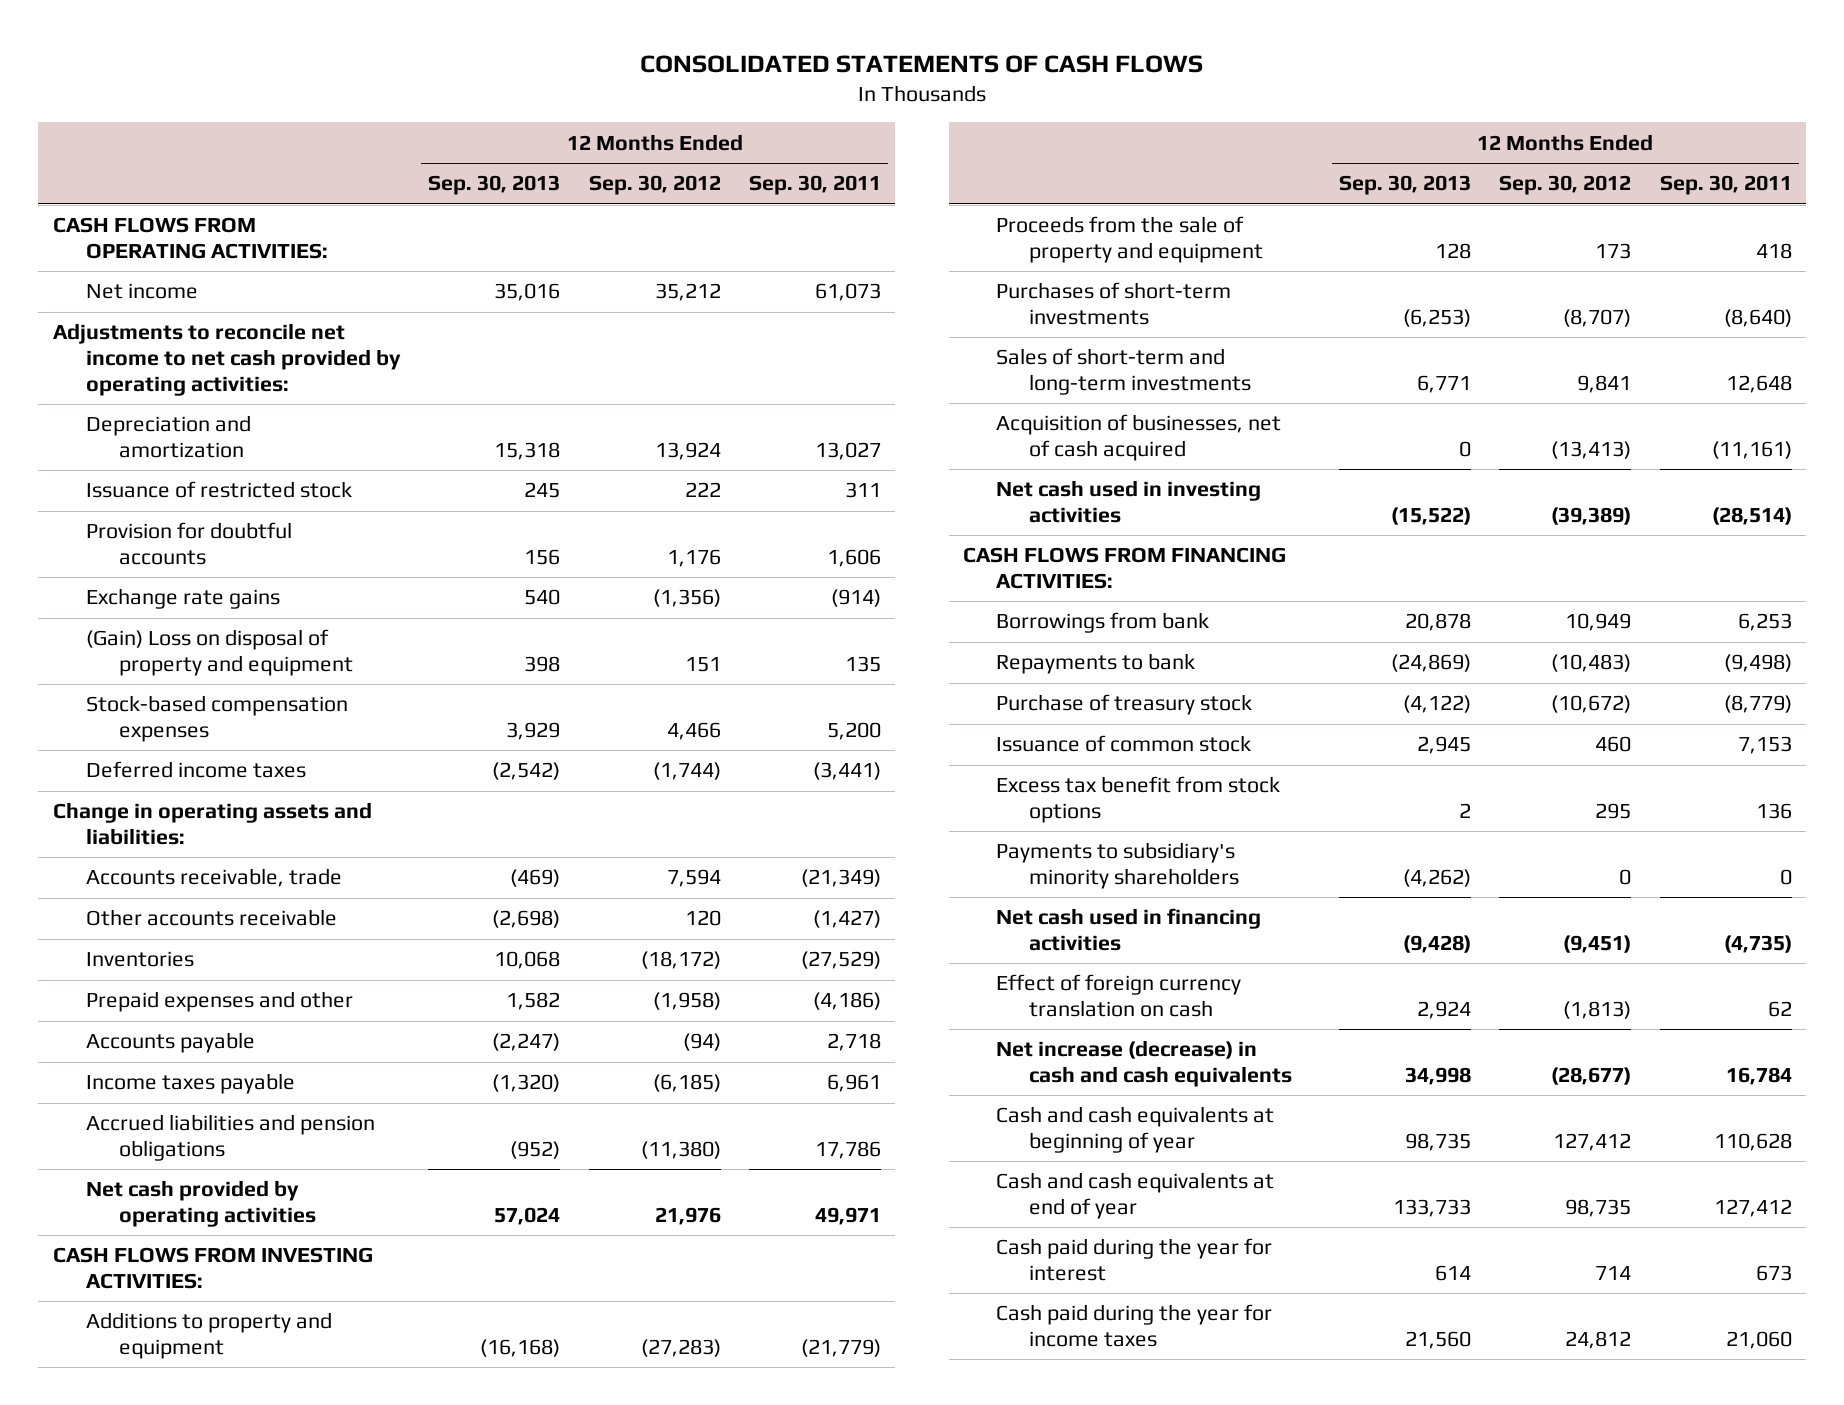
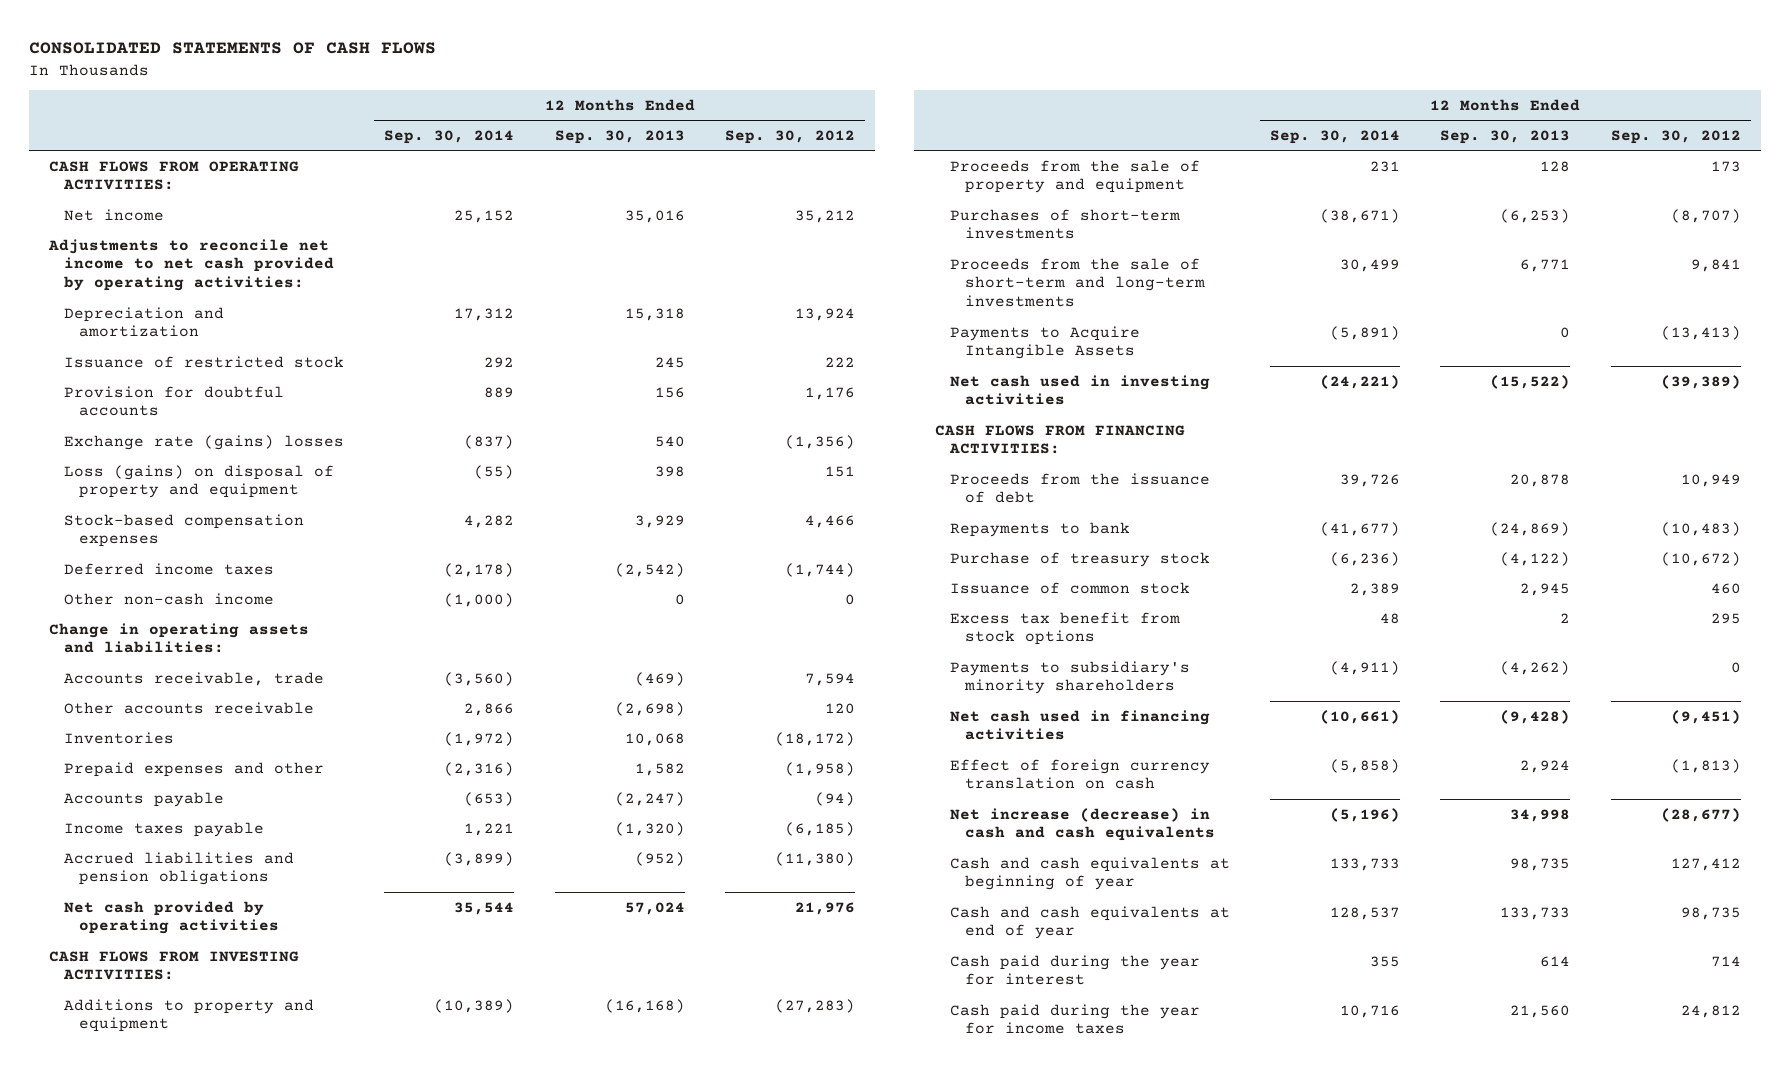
- | 12 Months Ended Sep. 30, 2013 | 12 Months Ended Sep. 30, 2012 | 12 Months Ended Sep. 30, 2011
+ | 12 Months Ended Sep. 30, 2014 | 12 Months Ended Sep. 30, 2013 | 12 Months Ended Sep. 30, 2012
- Exchange rate gains | 540 | (1,356) | (914)
- (Gain) Loss on disposal of property and equipment | 398 | 151 | 135
+ Exchange rate (gains) losses | (837) | 540 | (1,356)
+ Loss (gains) on disposal of property and equipment | (55) | 398 | 151
+ Other non-cash income | (1,000) | 0 | 0
- Sales of short-term and long-term investments | 6,771 | 9,841 | 12,648
- Acquisition of businesses, net of cash acquired | 0 | (13,413) | (11,161)
+ Proceeds from the sale of short-term and long-term investments | 30,499 | 6,771 | 9,841
+ Payments to Acquire Intangible Assets | (5,891) | 0 | (13,413)
- Borrowings from bank | 20,878 | 10,949 | 6,253
+ Proceeds from the issuance of debt | 39,726 | 20,878 | 10,949

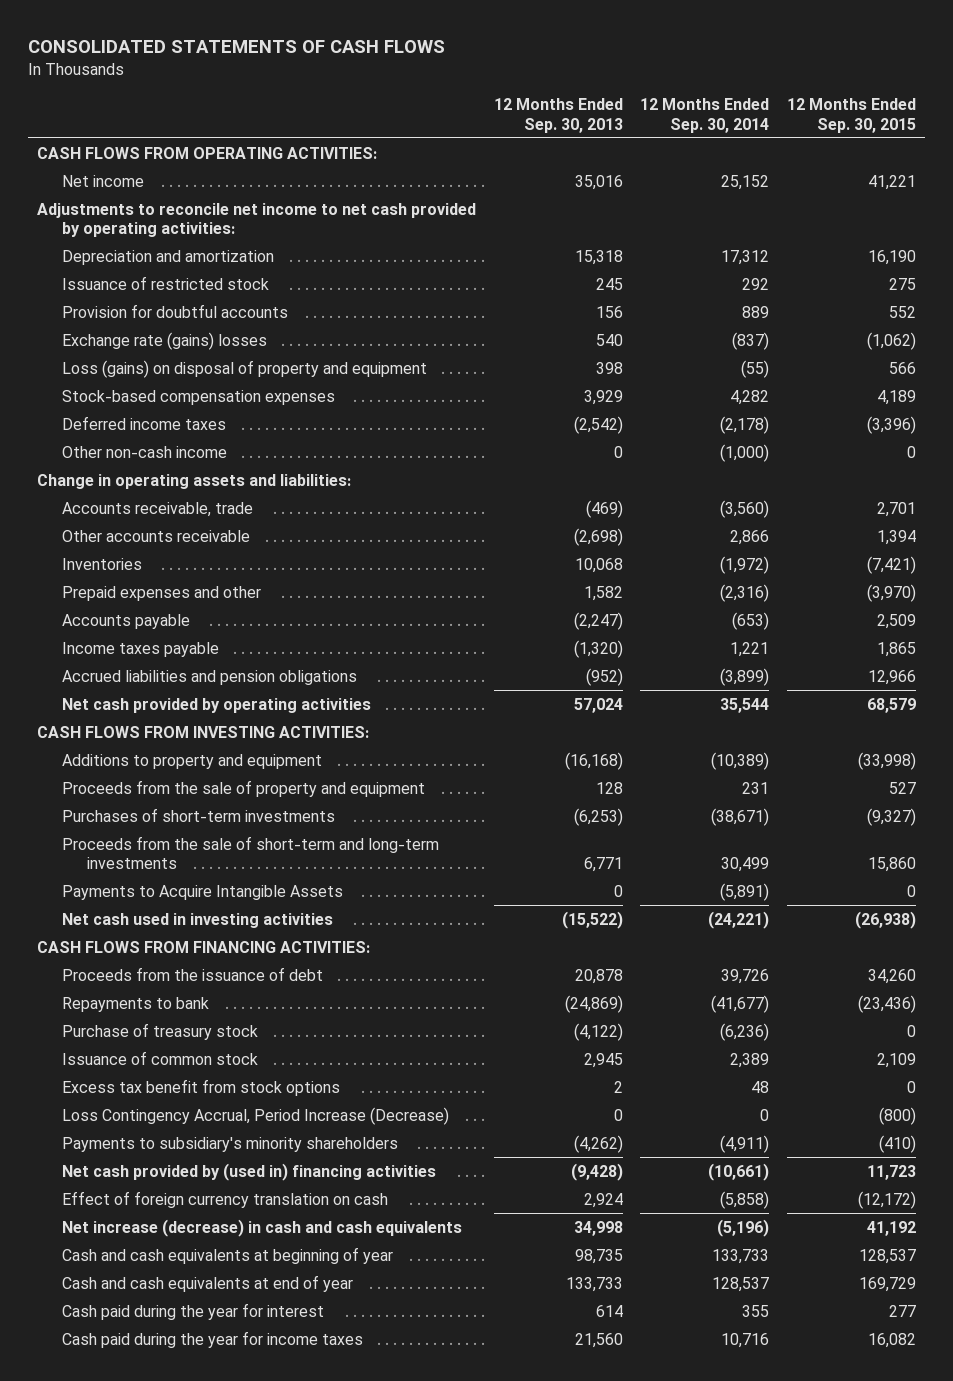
- | 12 Months Ended Sep. 30, 2014 | 12 Months Ended Sep. 30, 2013 | 12 Months Ended Sep. 30, 2012
+ | 12 Months Ended Sep. 30, 2013 | 12 Months Ended Sep. 30, 2014 | 12 Months Ended Sep. 30, 2015
+ Loss Contingency Accrual, Period Increase (Decrease) | 0 | 0 | (800)
- Net cash used in financing activities | (10,661) | (9,428) | (9,451)
+ Net cash provided by (used in) financing activities | (9,428) | (10,661) | 11,723

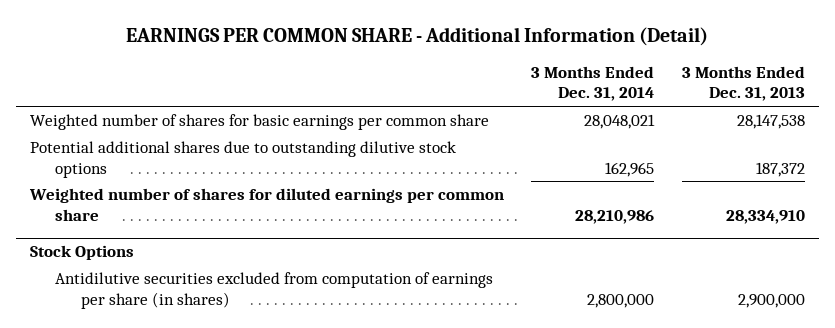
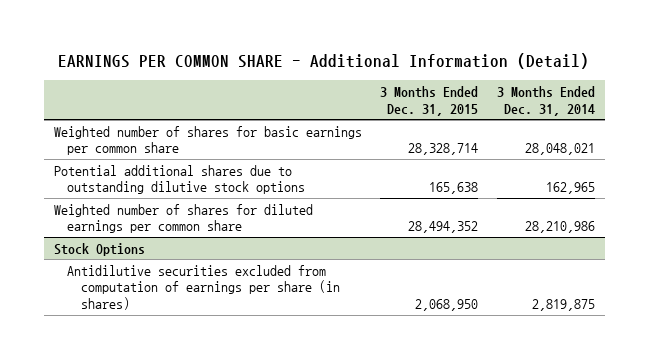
- | 3 Months Ended Dec. 31, 2014 | 3 Months Ended Dec. 31, 2013
+ | 3 Months Ended Dec. 31, 2015 | 3 Months Ended Dec. 31, 2014
@ Stock Options
- Antidilutive securities excluded from computation of earnings per share (in shares) | 2,800,000 | 2,900,000
+ Antidilutive securities excluded from computation of earnings per share (in shares) | 2,068,950 | 2,819,875

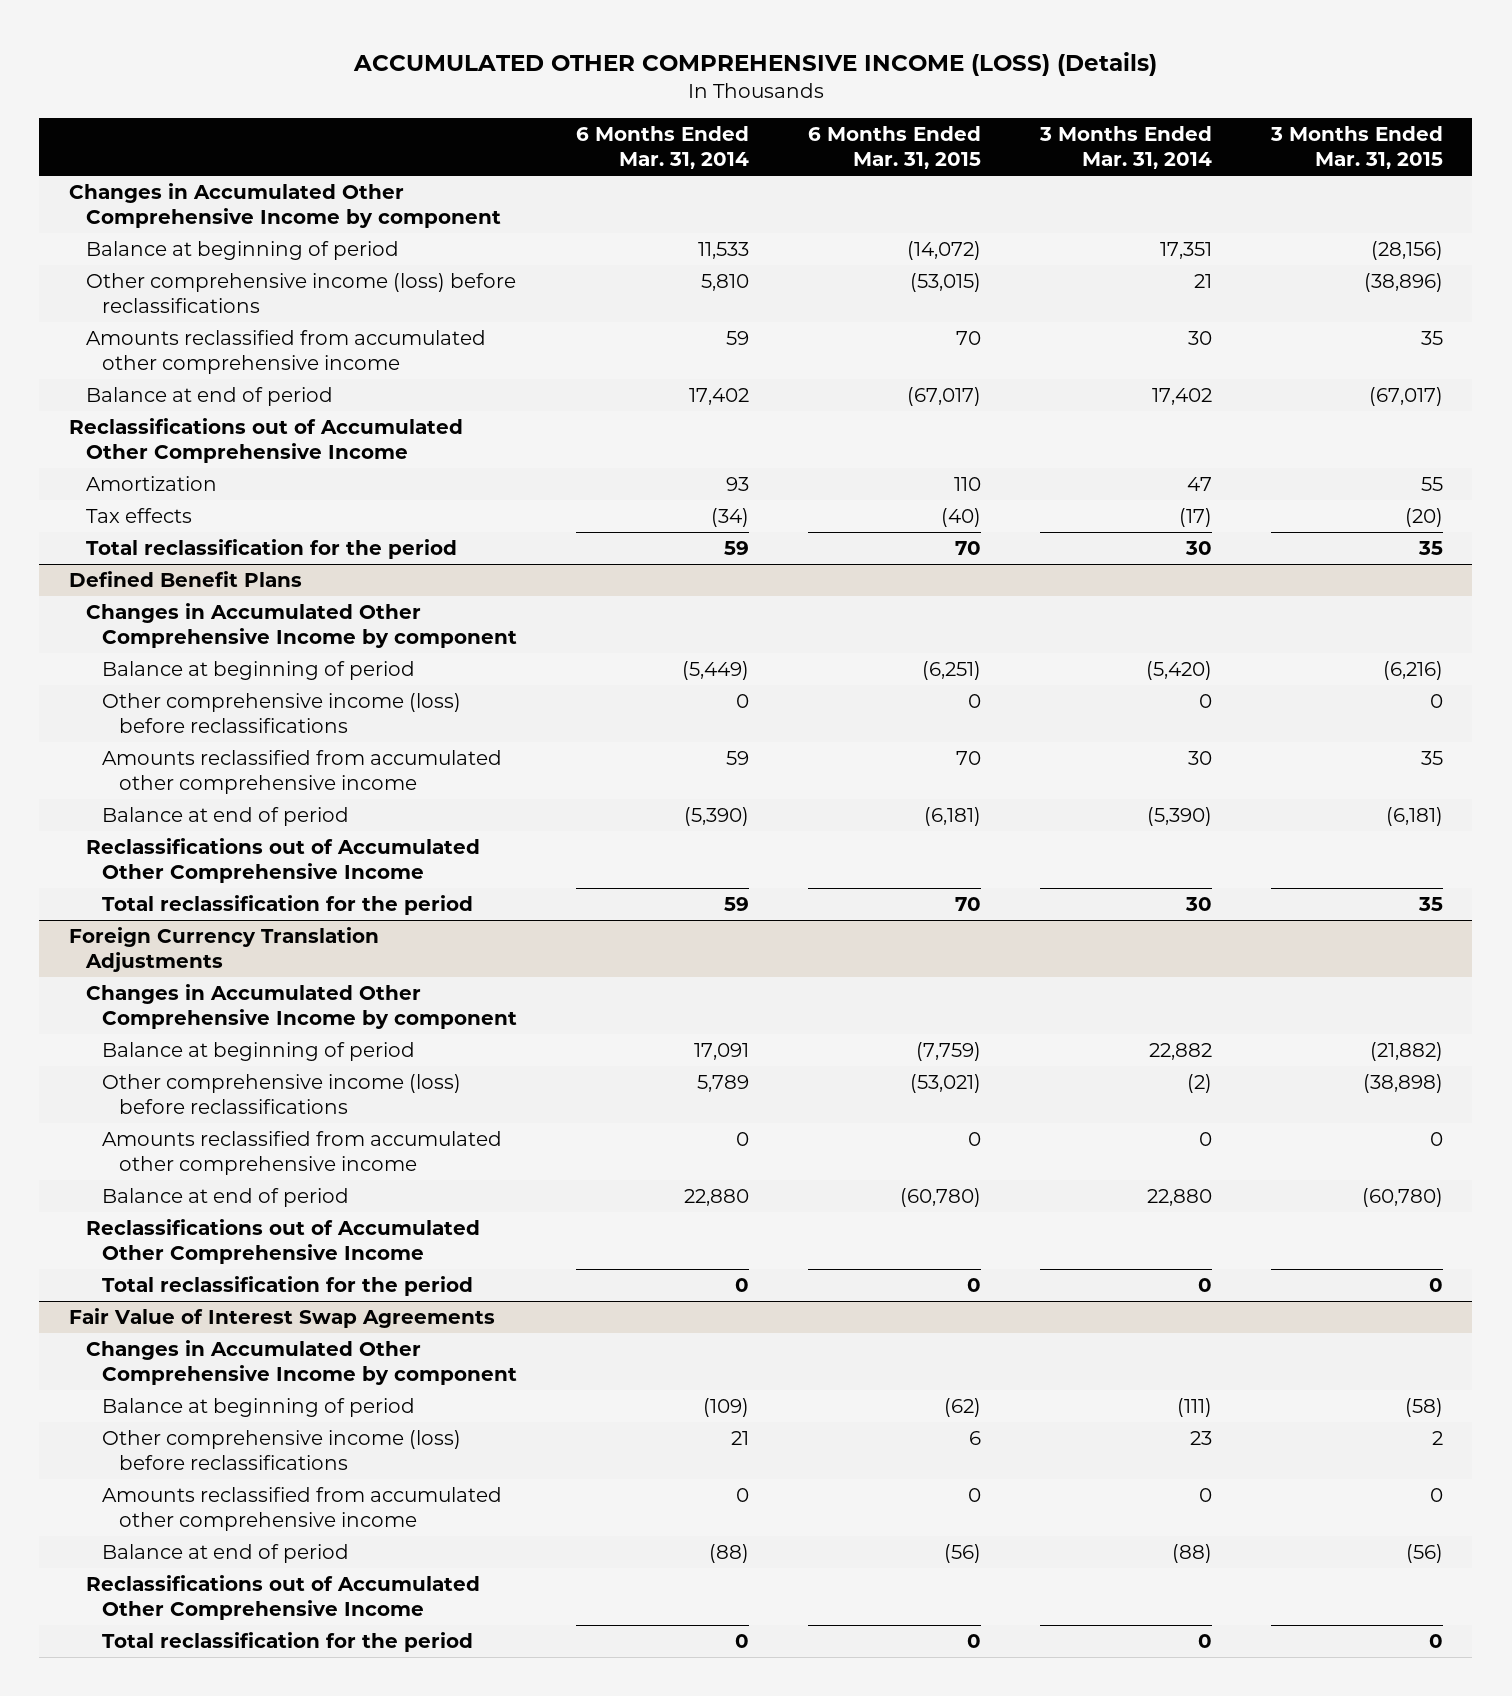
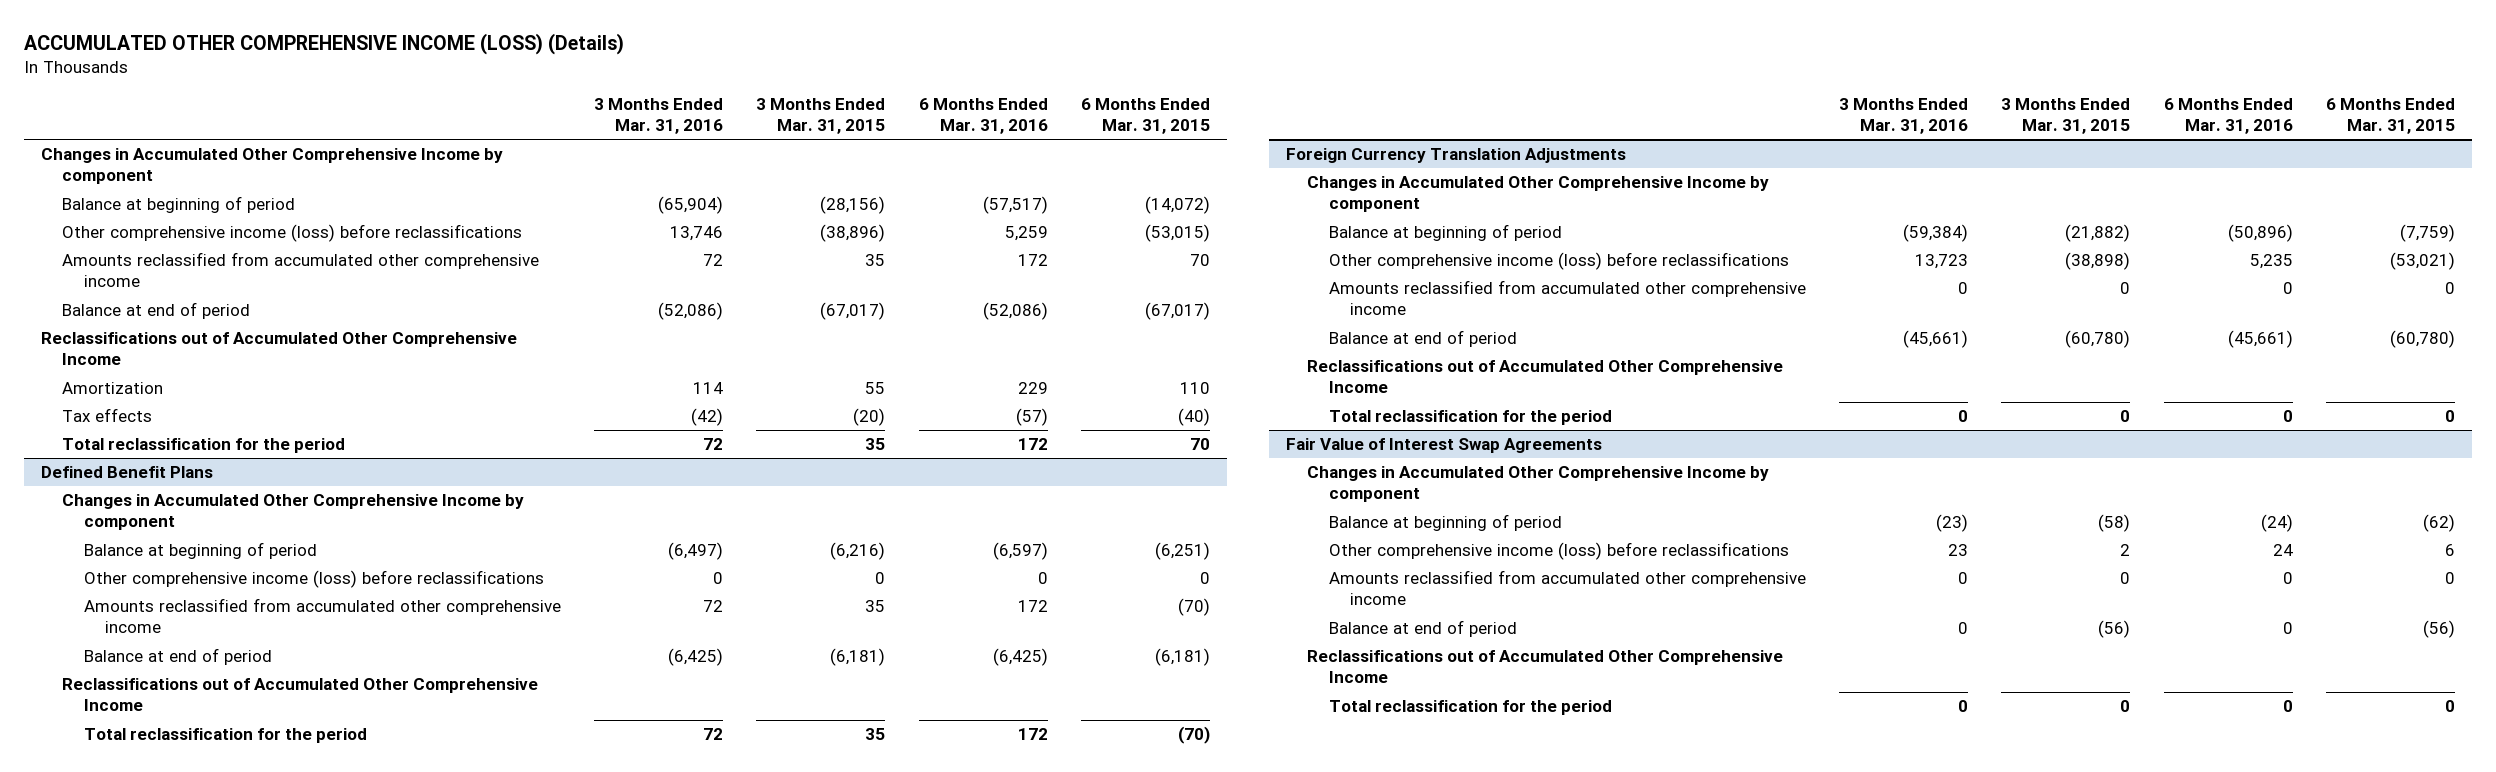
- | 6 Months Ended Mar. 31, 2014 | 6 Months Ended Mar. 31, 2015 | 3 Months Ended Mar. 31, 2014 | 3 Months Ended Mar. 31, 2015
+ | 3 Months Ended Mar. 31, 2016 | 3 Months Ended Mar. 31, 2015 | 6 Months Ended Mar. 31, 2016 | 6 Months Ended Mar. 31, 2015
@ Defined Benefit Plans
- Amounts reclassified from accumulated other comprehensive income | 59 | 70 | 30 | 35
+ Amounts reclassified from accumulated other comprehensive income | 72 | 35 | 172 | (70)
- Total reclassification for the period | 59 | 70 | 30 | 35
+ Total reclassification for the period | 72 | 35 | 172 | (70)

